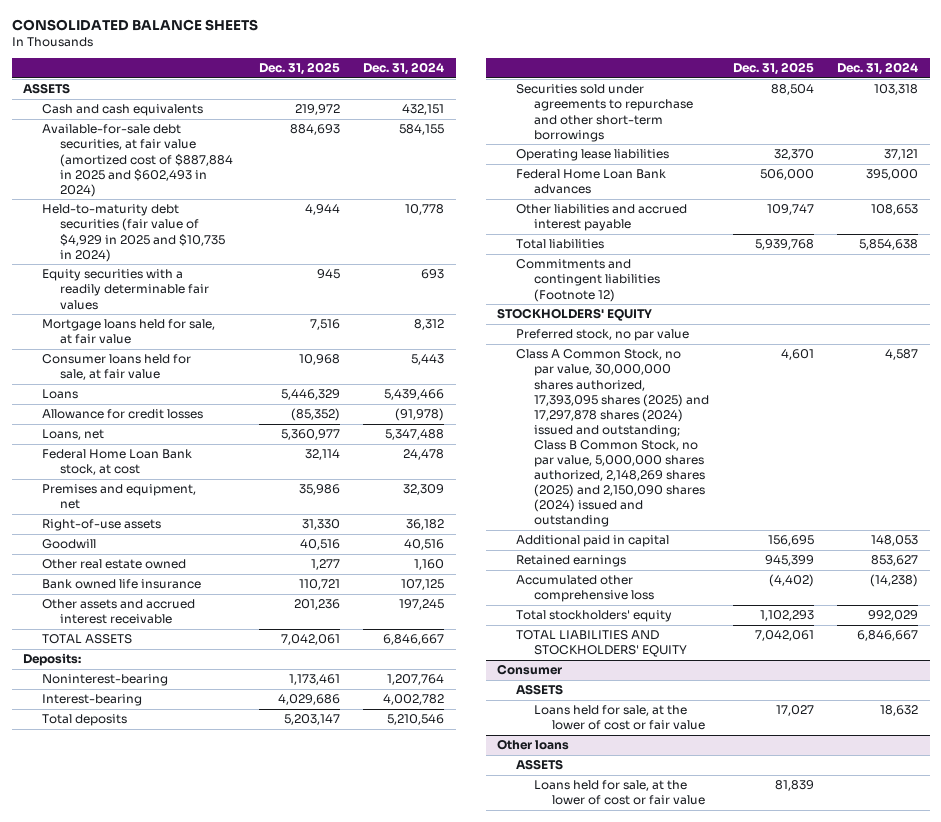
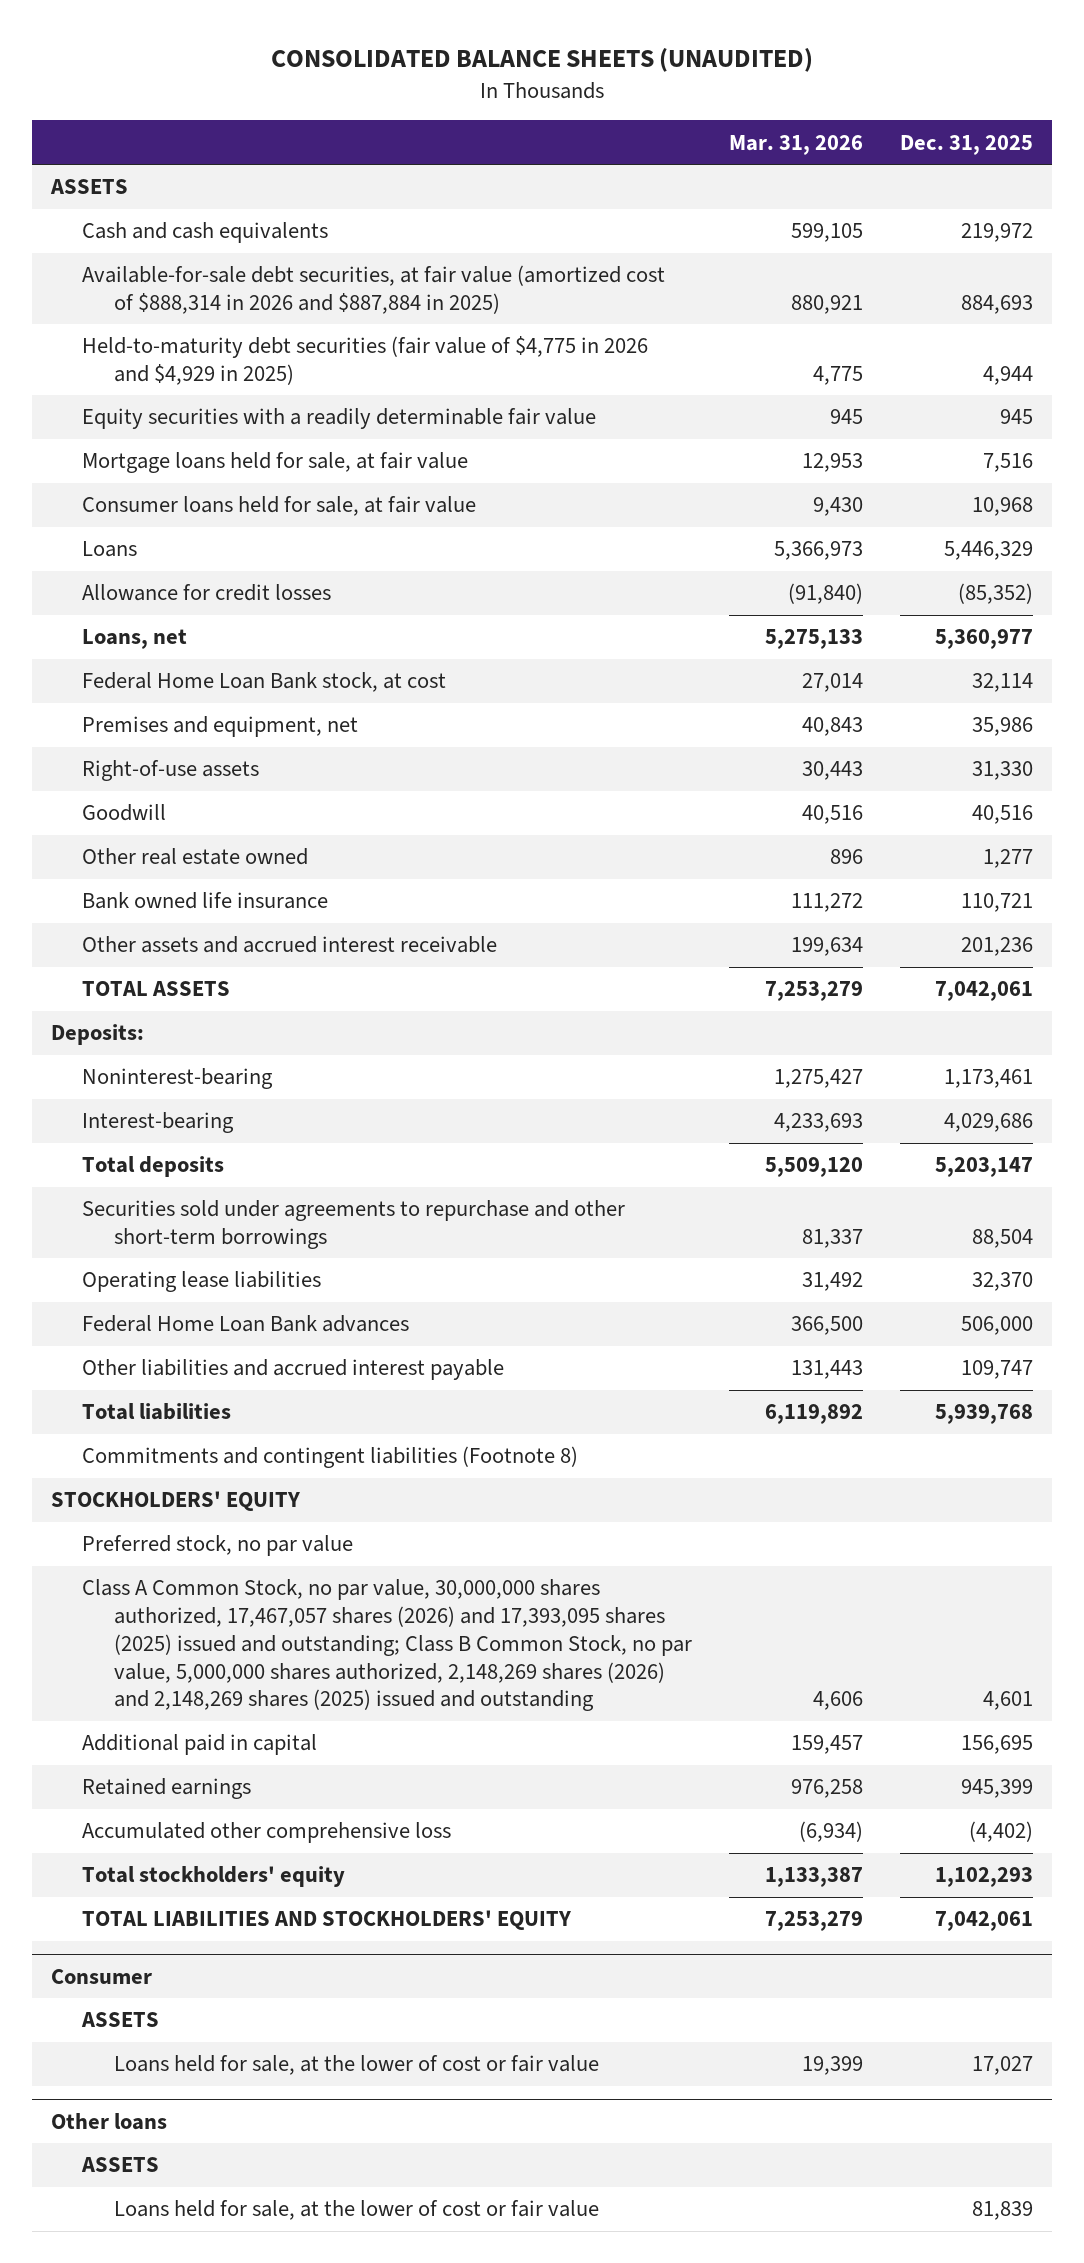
- CONSOLIDATED BALANCE SHEETS
+ CONSOLIDATED BALANCE SHEETS (UNAUDITED)
- | Dec. 31, 2025 | Dec. 31, 2024
+ | Mar. 31, 2026 | Dec. 31, 2025
- Available-for-sale debt securities, at fair value (amortized cost of $887,884 in 2025 and $602,493 in 2024) | 884,693 | 584,155
- Held-to-maturity debt securities (fair value of $4,929 in 2025 and $10,735 in 2024) | 4,944 | 10,778
- Equity securities with a readily determinable fair values | 945 | 693
+ Available-for-sale debt securities, at fair value (amortized cost of $888,314 in 2026 and $887,884 in 2025) | 880,921 | 884,693
+ Held-to-maturity debt securities (fair value of $4,775 in 2026 and $4,929 in 2025) | 4,775 | 4,944
+ Equity securities with a readily determinable fair value | 945 | 945
- Commitments and contingent liabilities (Footnote 12)
+ Commitments and contingent liabilities (Footnote 8)
- Class A Common Stock, no par value, 30,000,000 shares authorized, 17,393,095 shares (2025) and 17,297,878 shares (2024) issued and outstanding; Class B Common Stock, no par value, 5,000,000 shares authorized, 2,148,269 shares (2025) and 2,150,090 shares (2024) issued and outstanding | 4,601 | 4,587
+ Class A Common Stock, no par value, 30,000,000 shares authorized, 17,467,057 shares (2026) and 17,393,095 shares (2025) issued and outstanding; Class B Common Stock, no par value, 5,000,000 shares authorized, 2,148,269 shares (2026) and 2,148,269 shares (2025) issued and outstanding | 4,606 | 4,601

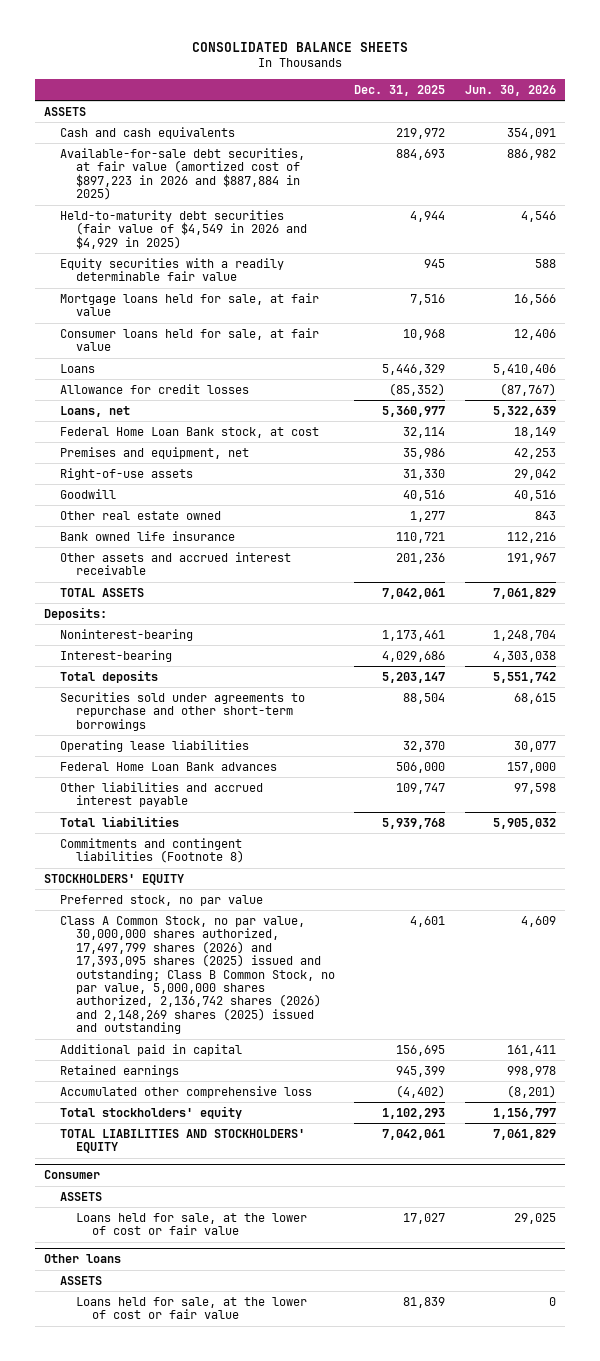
- CONSOLIDATED BALANCE SHEETS (UNAUDITED)
+ CONSOLIDATED BALANCE SHEETS
- | Mar. 31, 2026 | Dec. 31, 2025
+ | Dec. 31, 2025 | Jun. 30, 2026
- Available-for-sale debt securities, at fair value (amortized cost of $888,314 in 2026 and $887,884 in 2025) | 880,921 | 884,693
- Held-to-maturity debt securities (fair value of $4,775 in 2026 and $4,929 in 2025) | 4,775 | 4,944
+ Available-for-sale debt securities, at fair value (amortized cost of $897,223 in 2026 and $887,884 in 2025) | 884,693 | 886,982
+ Held-to-maturity debt securities (fair value of $4,549 in 2026 and $4,929 in 2025) | 4,944 | 4,546
- Class A Common Stock, no par value, 30,000,000 shares authorized, 17,467,057 shares (2026) and 17,393,095 shares (2025) issued and outstanding; Class B Common Stock, no par value, 5,000,000 shares authorized, 2,148,269 shares (2026) and 2,148,269 shares (2025) issued and outstanding | 4,606 | 4,601
+ Class A Common Stock, no par value, 30,000,000 shares authorized, 17,497,799 shares (2026) and 17,393,095 shares (2025) issued and outstanding; Class B Common Stock, no par value, 5,000,000 shares authorized, 2,136,742 shares (2026) and 2,148,269 shares (2025) issued and outstanding | 4,601 | 4,609

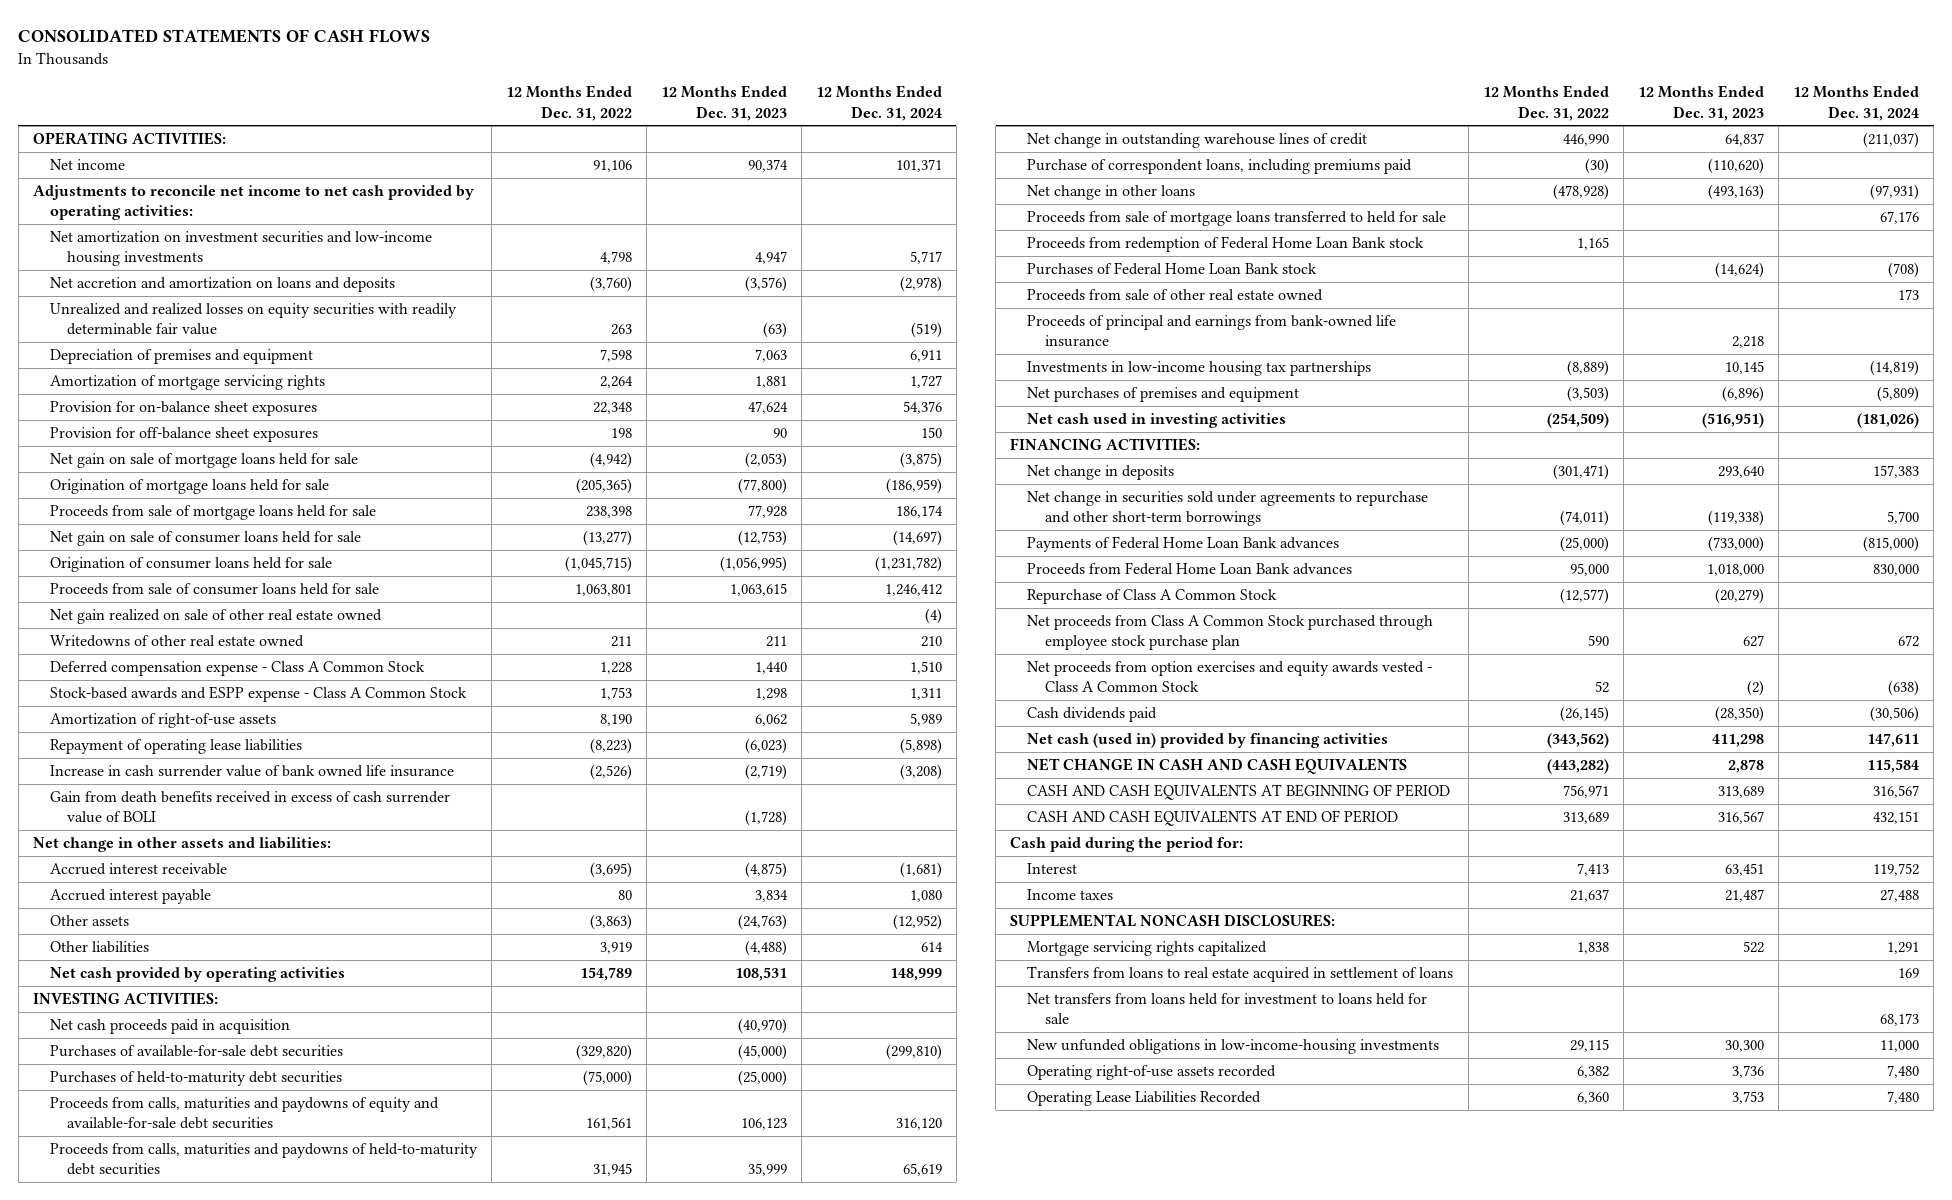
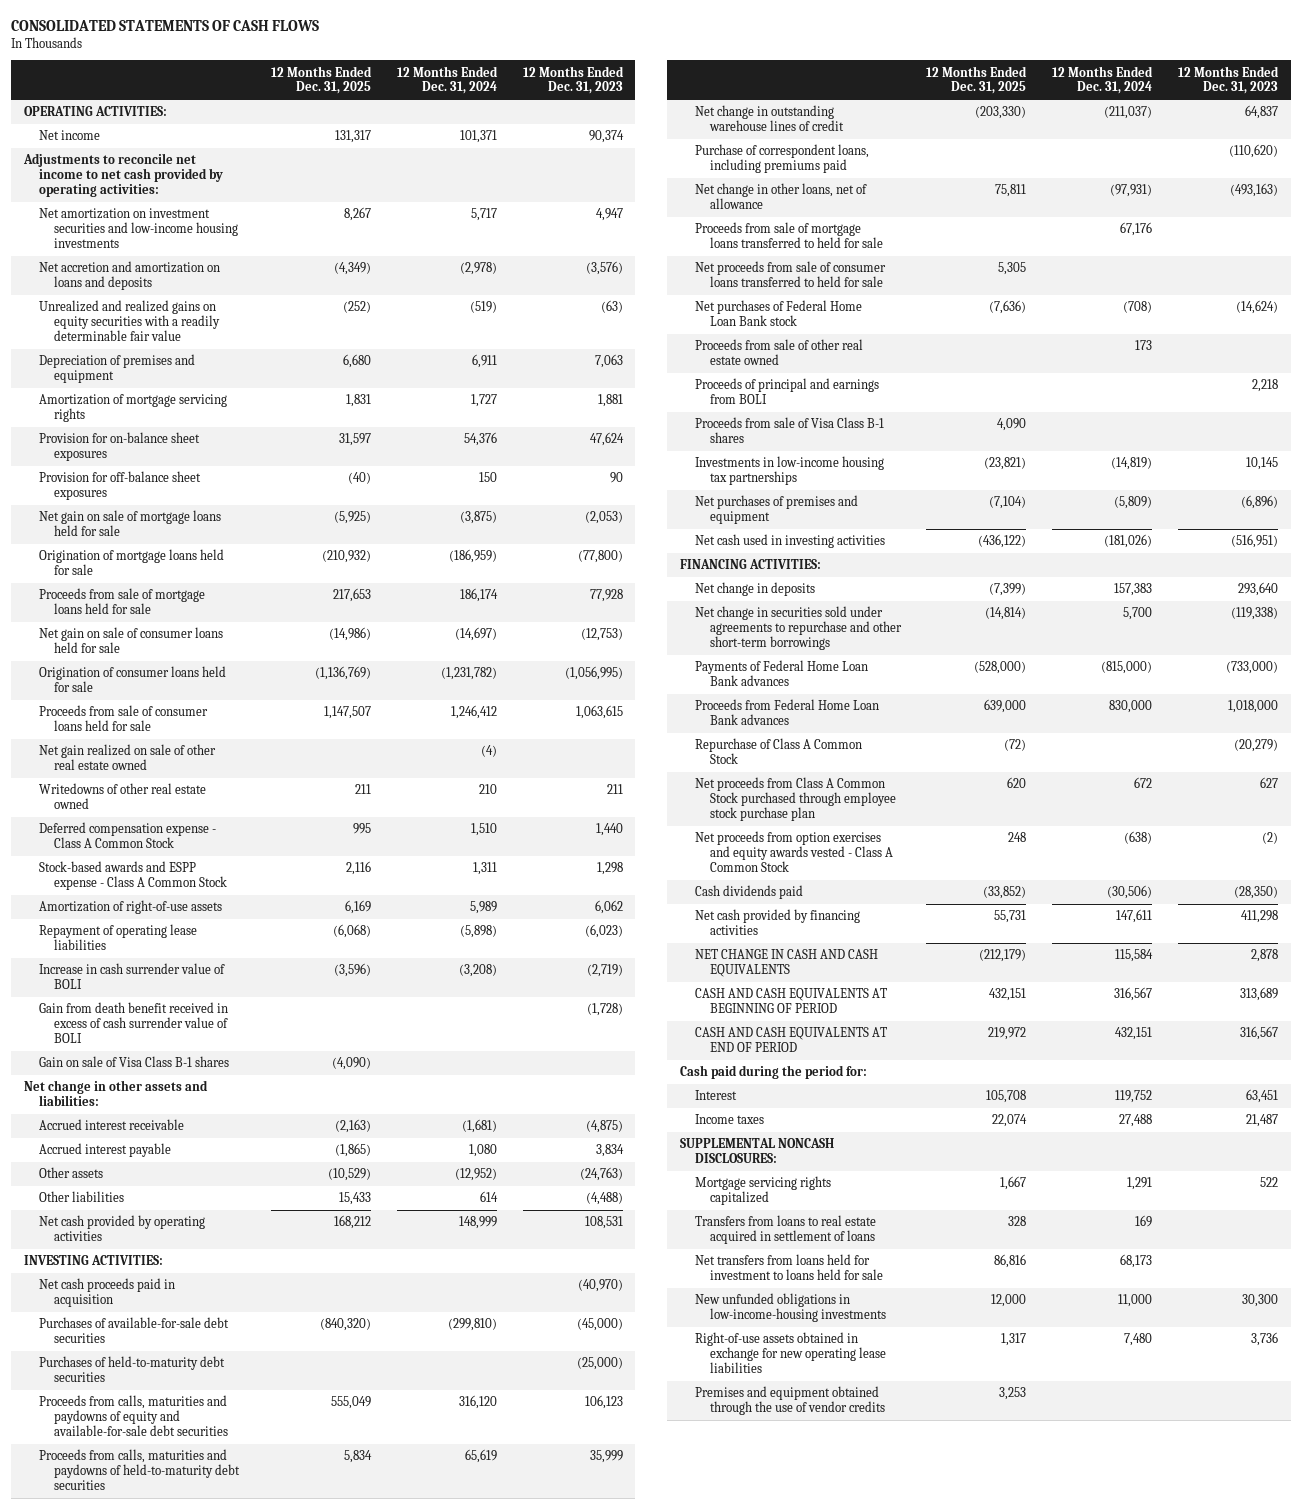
- | 12 Months Ended Dec. 31, 2022 | 12 Months Ended Dec. 31, 2023 | 12 Months Ended Dec. 31, 2024
+ | 12 Months Ended Dec. 31, 2025 | 12 Months Ended Dec. 31, 2024 | 12 Months Ended Dec. 31, 2023
- Unrealized and realized losses on equity securities with readily determinable fair value | 263 | (63) | (519)
+ Unrealized and realized gains on equity securities with a readily determinable fair value | (252) | (519) | (63)
- Increase in cash surrender value of bank owned life insurance | (2,526) | (2,719) | (3,208)
- Gain from death benefits received in excess of cash surrender value of BOLI | | (1,728) |
+ Increase in cash surrender value of BOLI | (3,596) | (3,208) | (2,719)
+ Gain from death benefit received in excess of cash surrender value of BOLI | | | (1,728)
+ Gain on sale of Visa Class B-1 shares | (4,090) | |
- Net change in other loans | (478,928) | (493,163) | (97,931)
+ Net change in other loans, net of allowance | 75,811 | (97,931) | (493,163)
- Proceeds from redemption of Federal Home Loan Bank stock | 1,165 | |
- Purchases of Federal Home Loan Bank stock | | (14,624) | (708)
+ Net proceeds from sale of consumer loans transferred to held for sale | 5,305 | |
+ Net purchases of Federal Home Loan Bank stock | (7,636) | (708) | (14,624)
- Proceeds of principal and earnings from bank-owned life insurance | | 2,218 |
+ Proceeds of principal and earnings from BOLI | | | 2,218
+ Proceeds from sale of Visa Class B-1 shares | 4,090 | |
- Net cash (used in) provided by financing activities | (343,562) | 411,298 | 147,611
+ Net cash provided by financing activities | 55,731 | 147,611 | 411,298
- Operating right-of-use assets recorded | 6,382 | 3,736 | 7,480
- Operating Lease Liabilities Recorded | 6,360 | 3,753 | 7,480
+ Right-of-use assets obtained in exchange for new operating lease liabilities | 1,317 | 7,480 | 3,736
+ Premises and equipment obtained through the use of vendor credits | 3,253 | |

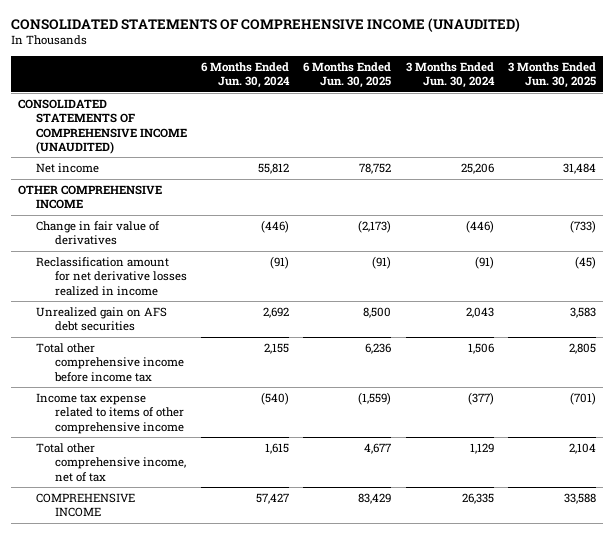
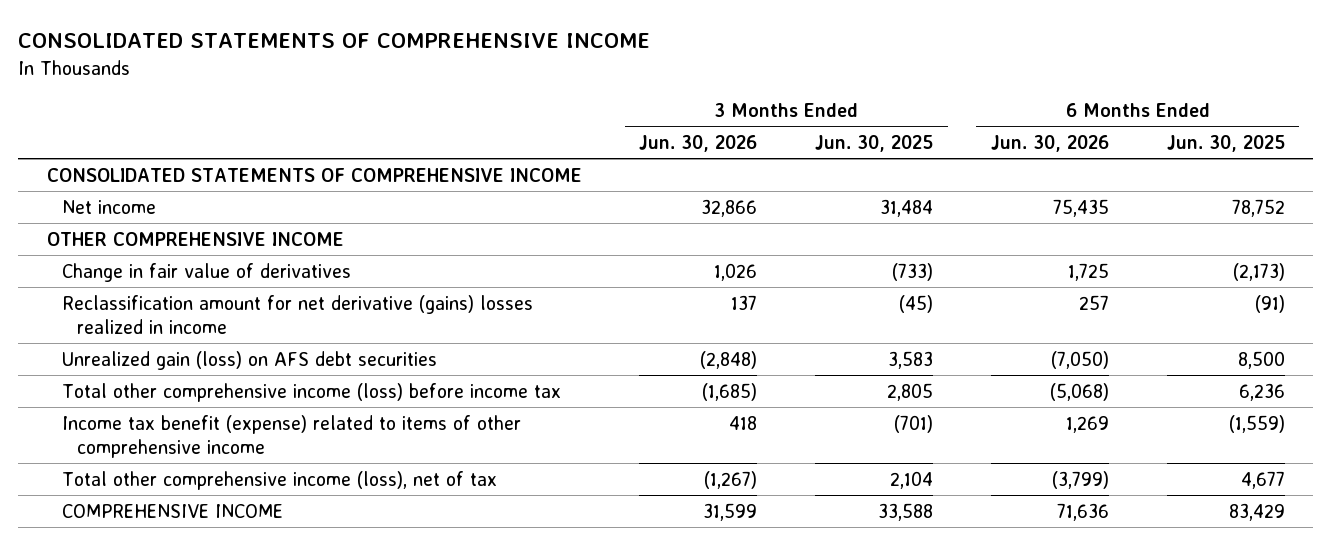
- CONSOLIDATED STATEMENTS OF COMPREHENSIVE INCOME (UNAUDITED)
+ CONSOLIDATED STATEMENTS OF COMPREHENSIVE INCOME
- | 6 Months Ended Jun. 30, 2024 | 6 Months Ended Jun. 30, 2025 | 3 Months Ended Jun. 30, 2024 | 3 Months Ended Jun. 30, 2025
+ | 3 Months Ended Jun. 30, 2026 | 3 Months Ended Jun. 30, 2025 | 6 Months Ended Jun. 30, 2026 | 6 Months Ended Jun. 30, 2025
- CONSOLIDATED STATEMENTS OF COMPREHENSIVE INCOME (UNAUDITED)
+ CONSOLIDATED STATEMENTS OF COMPREHENSIVE INCOME
- Reclassification amount for net derivative losses realized in income | (91) | (91) | (91) | (45)
- Unrealized gain on AFS debt securities | 2,692 | 8,500 | 2,043 | 3,583
- Total other comprehensive income before income tax | 2,155 | 6,236 | 1,506 | 2,805
- Income tax expense related to items of other comprehensive income | (540) | (1,559) | (377) | (701)
- Total other comprehensive income, net of tax | 1,615 | 4,677 | 1,129 | 2,104
+ Reclassification amount for net derivative (gains) losses realized in income | 137 | (45) | 257 | (91)
+ Unrealized gain (loss) on AFS debt securities | (2,848) | 3,583 | (7,050) | 8,500
+ Total other comprehensive income (loss) before income tax | (1,685) | 2,805 | (5,068) | 6,236
+ Income tax benefit (expense) related to items of other comprehensive income | 418 | (701) | 1,269 | (1,559)
+ Total other comprehensive income (loss), net of tax | (1,267) | 2,104 | (3,799) | 4,677

